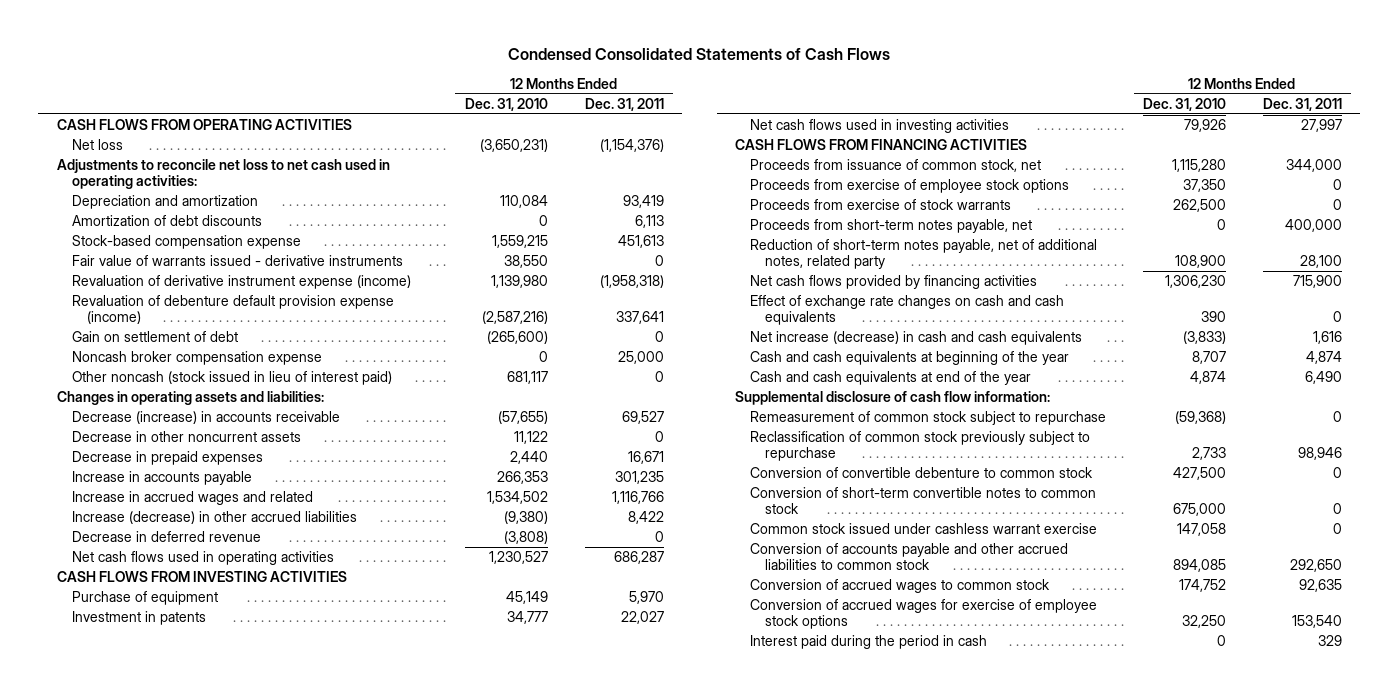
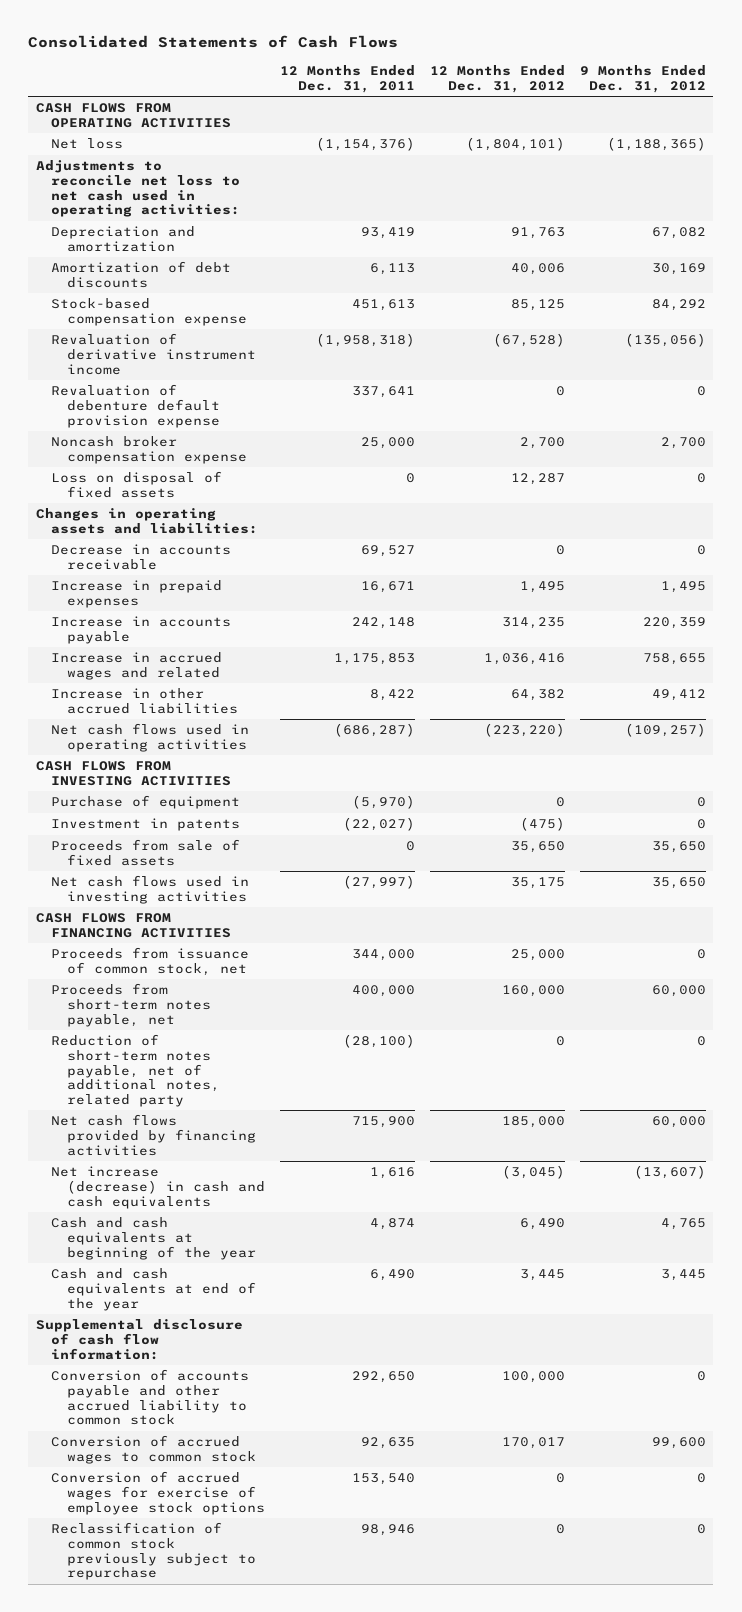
- Condensed Consolidated Statements of Cash Flows
+ Consolidated Statements of Cash Flows
- | 12 Months Ended Dec. 31, 2010 | 12 Months Ended Dec. 31, 2011
+ | 12 Months Ended Dec. 31, 2011 | 12 Months Ended Dec. 31, 2012 | 9 Months Ended Dec. 31, 2012
- Fair value of warrants issued - derivative instruments | 38,550 | 0
- Revaluation of derivative instrument expense (income) | 1,139,980 | (1,958,318)
- Revaluation of debenture default provision expense (income) | (2,587,216) | 337,641
- Gain on settlement of debt | (265,600) | 0
+ Revaluation of derivative instrument income | (1,958,318) | (67,528) | (135,056)
+ Revaluation of debenture default provision expense | 337,641 | 0 | 0
- Other noncash (stock issued in lieu of interest paid) | 681,117 | 0
+ Loss on disposal of fixed assets | 0 | 12,287 | 0
- Decrease (increase) in accounts receivable | (57,655) | 69,527
- Decrease in other noncurrent assets | 11,122 | 0
- Decrease in prepaid expenses | 2,440 | 16,671
- Increase in accounts payable | 266,353 | 301,235
- Increase in accrued wages and related | 1,534,502 | 1,116,766
- Increase (decrease) in other accrued liabilities | (9,380) | 8,422
- Decrease in deferred revenue | (3,808) | 0
- Net cash flows used in operating activities | 1,230,527 | 686,287
+ Decrease in accounts receivable | 69,527 | 0 | 0
+ Increase in prepaid expenses | 16,671 | 1,495 | 1,495
+ Increase in accounts payable | 242,148 | 314,235 | 220,359
+ Increase in accrued wages and related | 1,175,853 | 1,036,416 | 758,655
+ Increase in other accrued liabilities | 8,422 | 64,382 | 49,412
+ Net cash flows used in operating activities | (686,287) | (223,220) | (109,257)
- Purchase of equipment | 45,149 | 5,970
- Investment in patents | 34,777 | 22,027
- Net cash flows used in investing activities | 79,926 | 27,997
+ Purchase of equipment | (5,970) | 0 | 0
+ Investment in patents | (22,027) | (475) | 0
+ Proceeds from sale of fixed assets | 0 | 35,650 | 35,650
+ Net cash flows used in investing activities | (27,997) | 35,175 | 35,650
- Proceeds from exercise of employee stock options | 37,350 | 0
- Proceeds from exercise of stock warrants | 262,500 | 0
- Reduction of short-term notes payable, net of additional notes, related party | 108,900 | 28,100
+ Reduction of short-term notes payable, net of additional notes, related party | (28,100) | 0 | 0
- Effect of exchange rate changes on cash and cash equivalents | 390 | 0
- Remeasurement of common stock subject to repurchase | (59,368) | 0
- Conversion of convertible debenture to common stock | 427,500 | 0
- Conversion of short-term convertible notes to common stock | 675,000 | 0
- Common stock issued under cashless warrant exercise | 147,058 | 0
- Conversion of accounts payable and other accrued liabilities to common stock | 894,085 | 292,650
+ Conversion of accounts payable and other accrued liability to common stock | 292,650 | 100,000 | 0
- Interest paid during the period in cash | 0 | 329
moved down: Reclassification of common stock previously subject to repurchase | 98,946 | 0 | 0

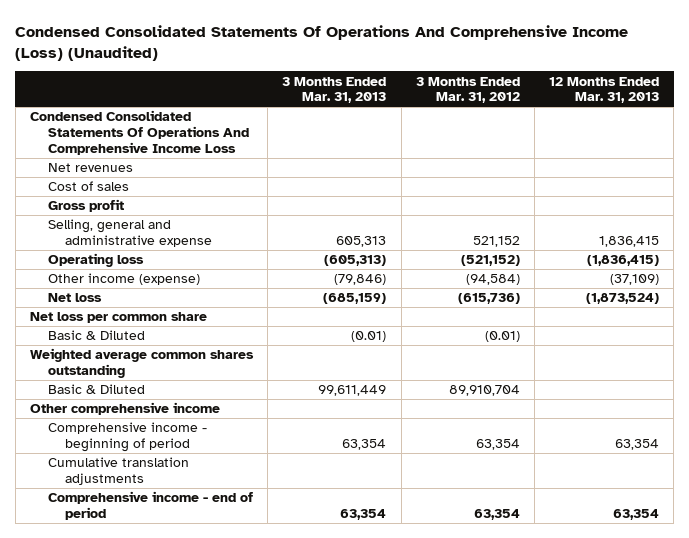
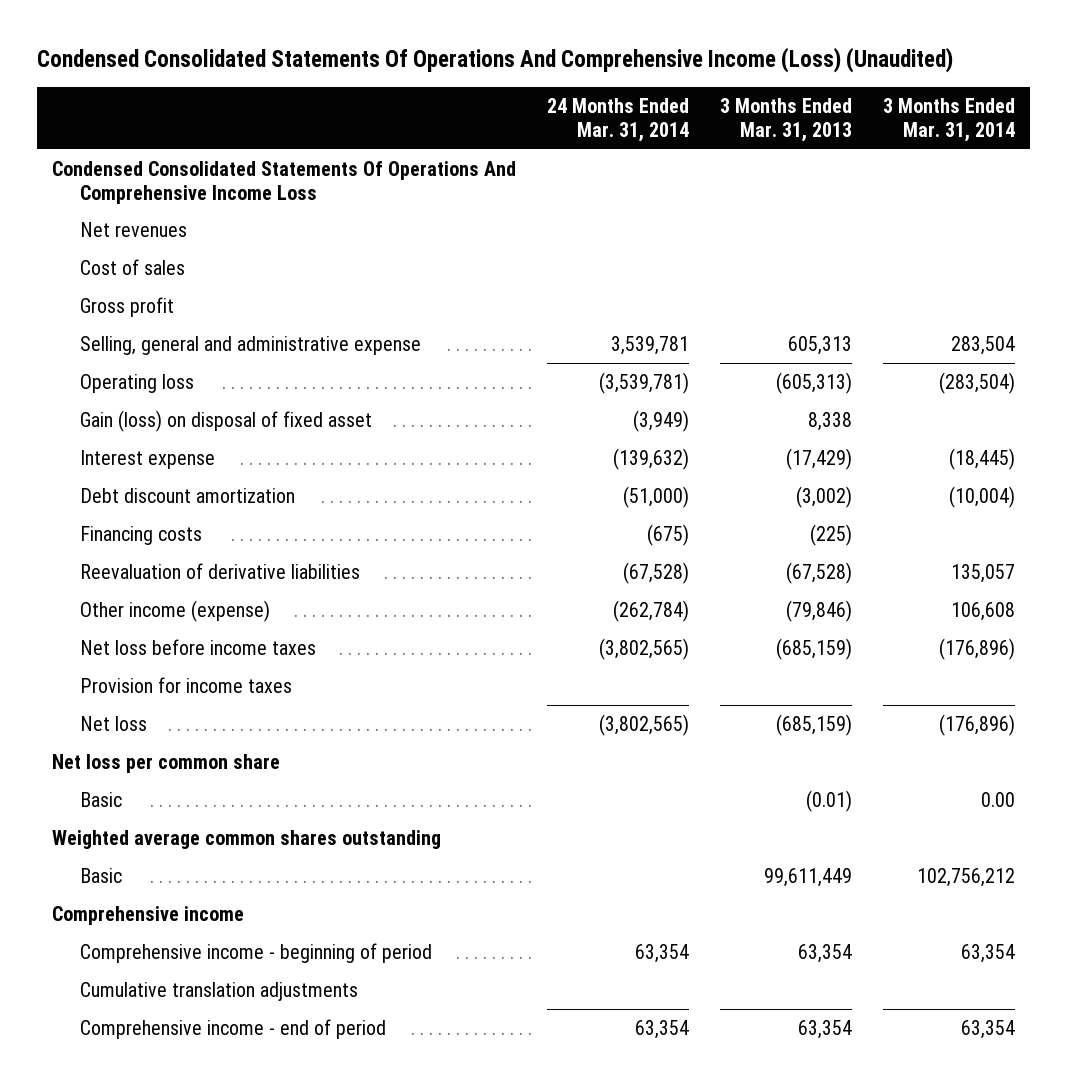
- | 3 Months Ended Mar. 31, 2013 | 3 Months Ended Mar. 31, 2012 | 12 Months Ended Mar. 31, 2013
+ | 24 Months Ended Mar. 31, 2014 | 3 Months Ended Mar. 31, 2013 | 3 Months Ended Mar. 31, 2014
+ Gain (loss) on disposal of fixed asset | (3,949) | 8,338 |
+ Interest expense | (139,632) | (17,429) | (18,445)
+ Debt discount amortization | (51,000) | (3,002) | (10,004)
+ Financing costs | (675) | (225) |
+ Reevaluation of derivative liabilities | (67,528) | (67,528) | 135,057
+ Net loss before income taxes | (3,802,565) | (685,159) | (176,896)
+ Provision for income taxes
- Basic & Diluted | (0.01) | (0.01) |
+ Basic | | (0.01) | 0.00
- Basic & Diluted | 99,611,449 | 89,910,704 |
- Other comprehensive income
+ Basic | | 99,611,449 | 102,756,212
+ Comprehensive income

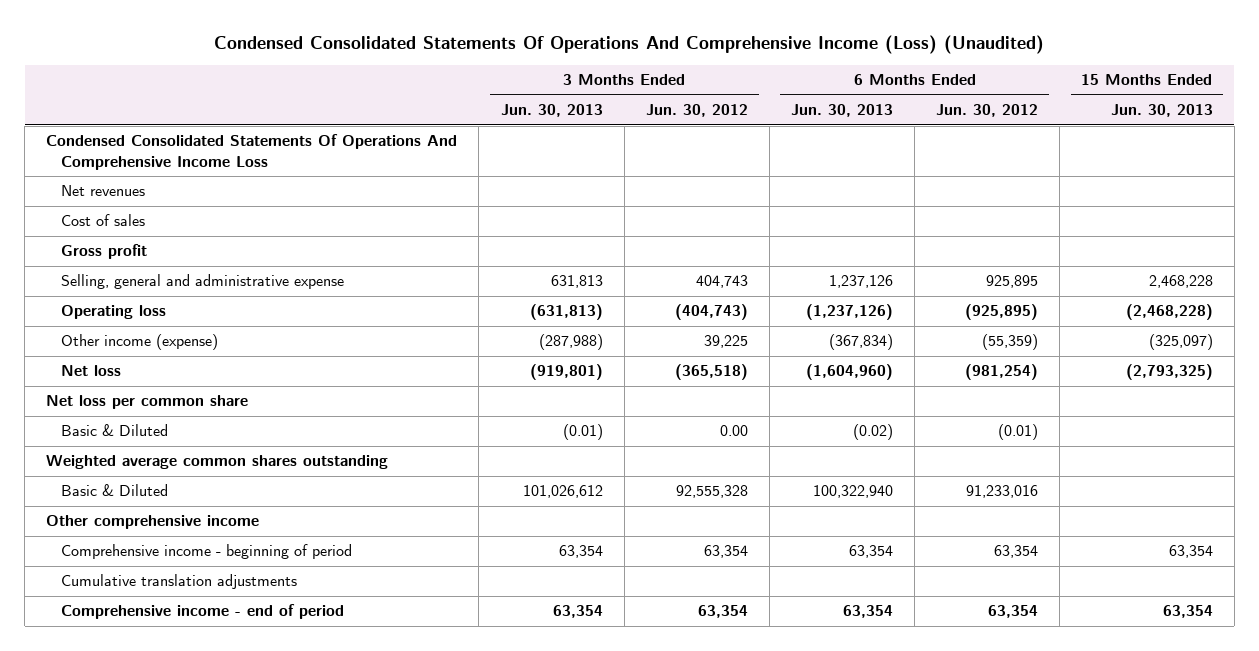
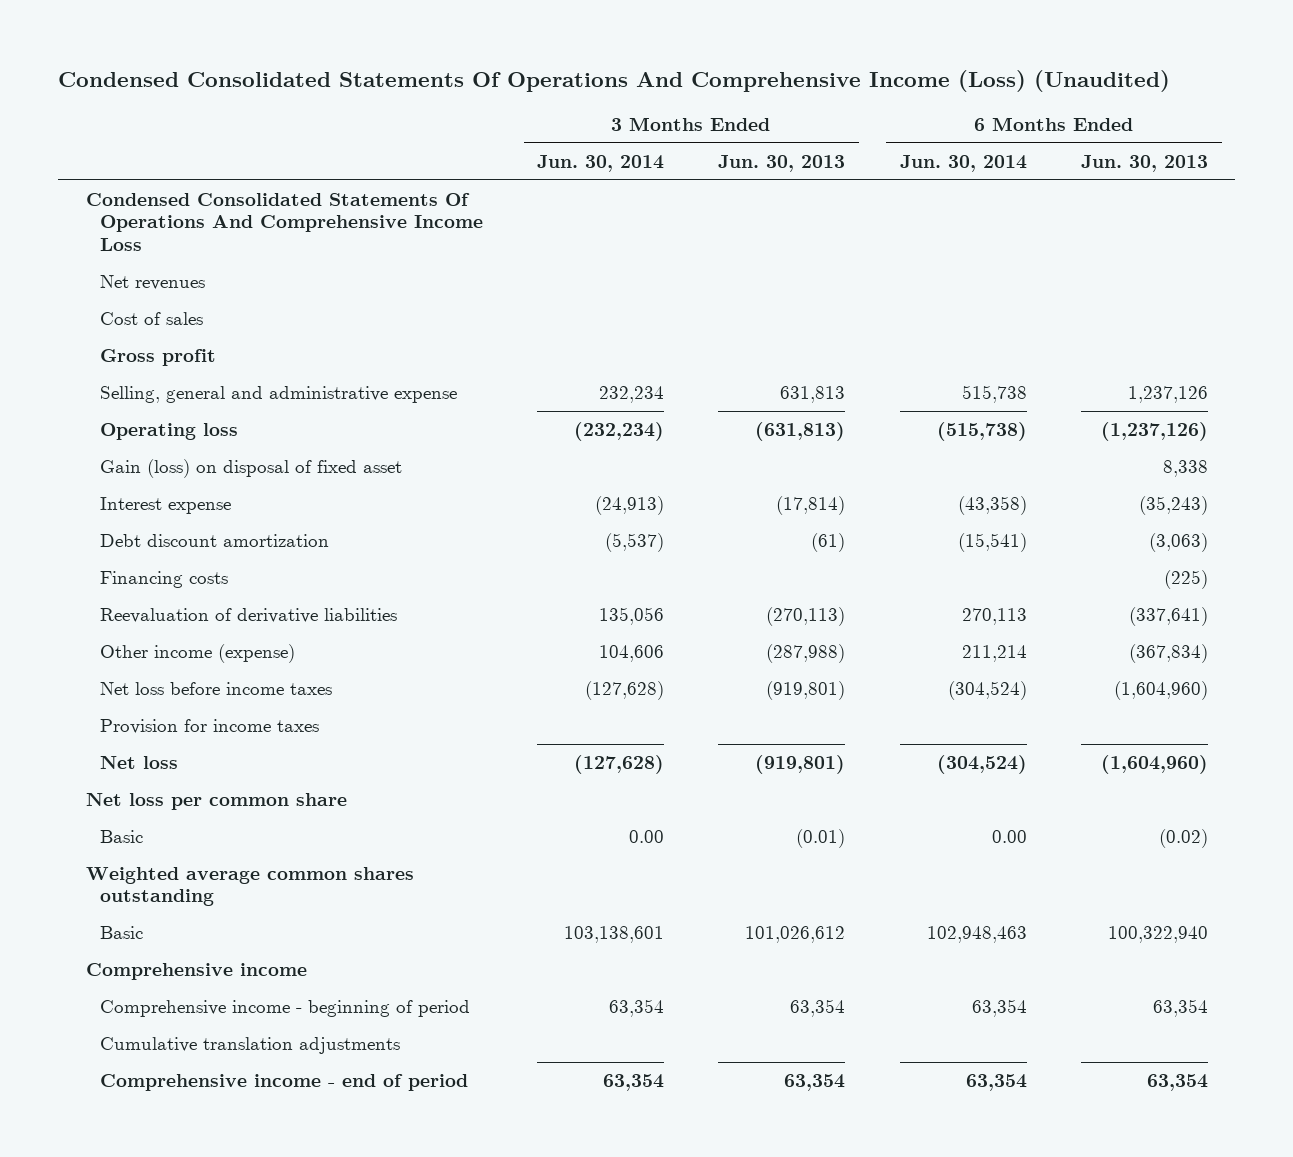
- | 3 Months Ended Jun. 30, 2013 | 3 Months Ended Jun. 30, 2012 | 6 Months Ended Jun. 30, 2013 | 6 Months Ended Jun. 30, 2012 | 15 Months Ended Jun. 30, 2013
+ | 3 Months Ended Jun. 30, 2014 | 3 Months Ended Jun. 30, 2013 | 6 Months Ended Jun. 30, 2014 | 6 Months Ended Jun. 30, 2013
+ Gain (loss) on disposal of fixed asset | | | | 8,338
+ Interest expense | (24,913) | (17,814) | (43,358) | (35,243)
+ Debt discount amortization | (5,537) | (61) | (15,541) | (3,063)
+ Financing costs | | | | (225)
+ Reevaluation of derivative liabilities | 135,056 | (270,113) | 270,113 | (337,641)
+ Net loss before income taxes | (127,628) | (919,801) | (304,524) | (1,604,960)
+ Provision for income taxes
- Basic & Diluted | (0.01) | 0.00 | (0.02) | (0.01) |
+ Basic | 0.00 | (0.01) | 0.00 | (0.02)
- Basic & Diluted | 101,026,612 | 92,555,328 | 100,322,940 | 91,233,016 |
- Other comprehensive income
+ Basic | 103,138,601 | 101,026,612 | 102,948,463 | 100,322,940
+ Comprehensive income

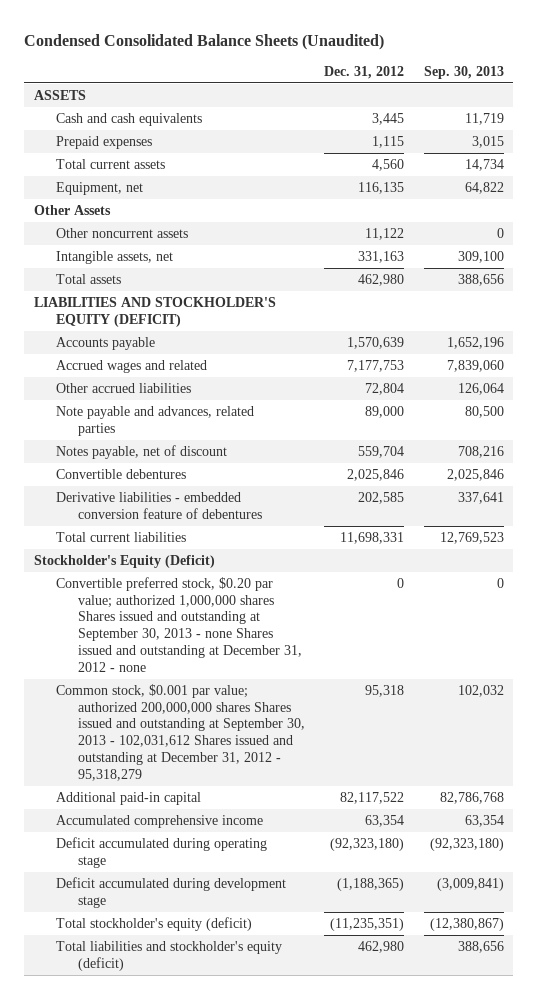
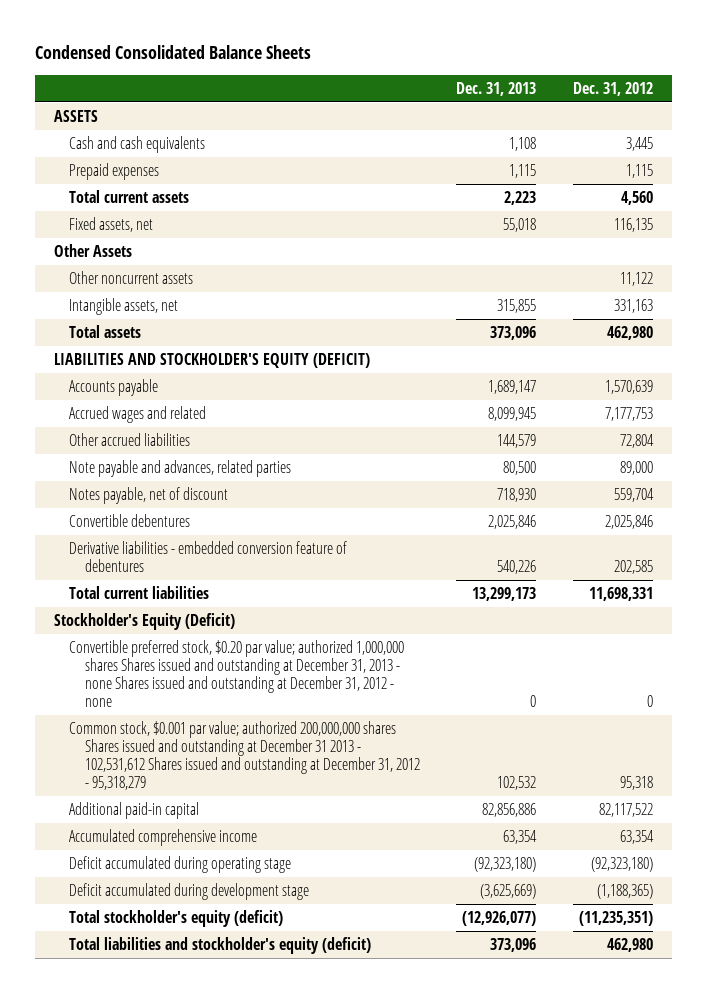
- Condensed Consolidated Balance Sheets (Unaudited)
+ Condensed Consolidated Balance Sheets
- | Dec. 31, 2012 | Sep. 30, 2013
+ | Dec. 31, 2013 | Dec. 31, 2012
- Equipment, net | 116,135 | 64,822
+ Fixed assets, net | 55,018 | 116,135
- Convertible preferred stock, $0.20 par value; authorized 1,000,000 shares Shares issued and outstanding at September 30, 2013 - none Shares issued and outstanding at December 31, 2012 - none | 0 | 0
- Common stock, $0.001 par value; authorized 200,000,000 shares Shares issued and outstanding at September 30, 2013 - 102,031,612 Shares issued and outstanding at December 31, 2012 - 95,318,279 | 95,318 | 102,032
+ Convertible preferred stock, $0.20 par value; authorized 1,000,000 shares Shares issued and outstanding at December 31, 2013 - none Shares issued and outstanding at December 31, 2012 - none | 0 | 0
+ Common stock, $0.001 par value; authorized 200,000,000 shares Shares issued and outstanding at December 31 2013 - 102,531,612 Shares issued and outstanding at December 31, 2012 - 95,318,279 | 102,532 | 95,318

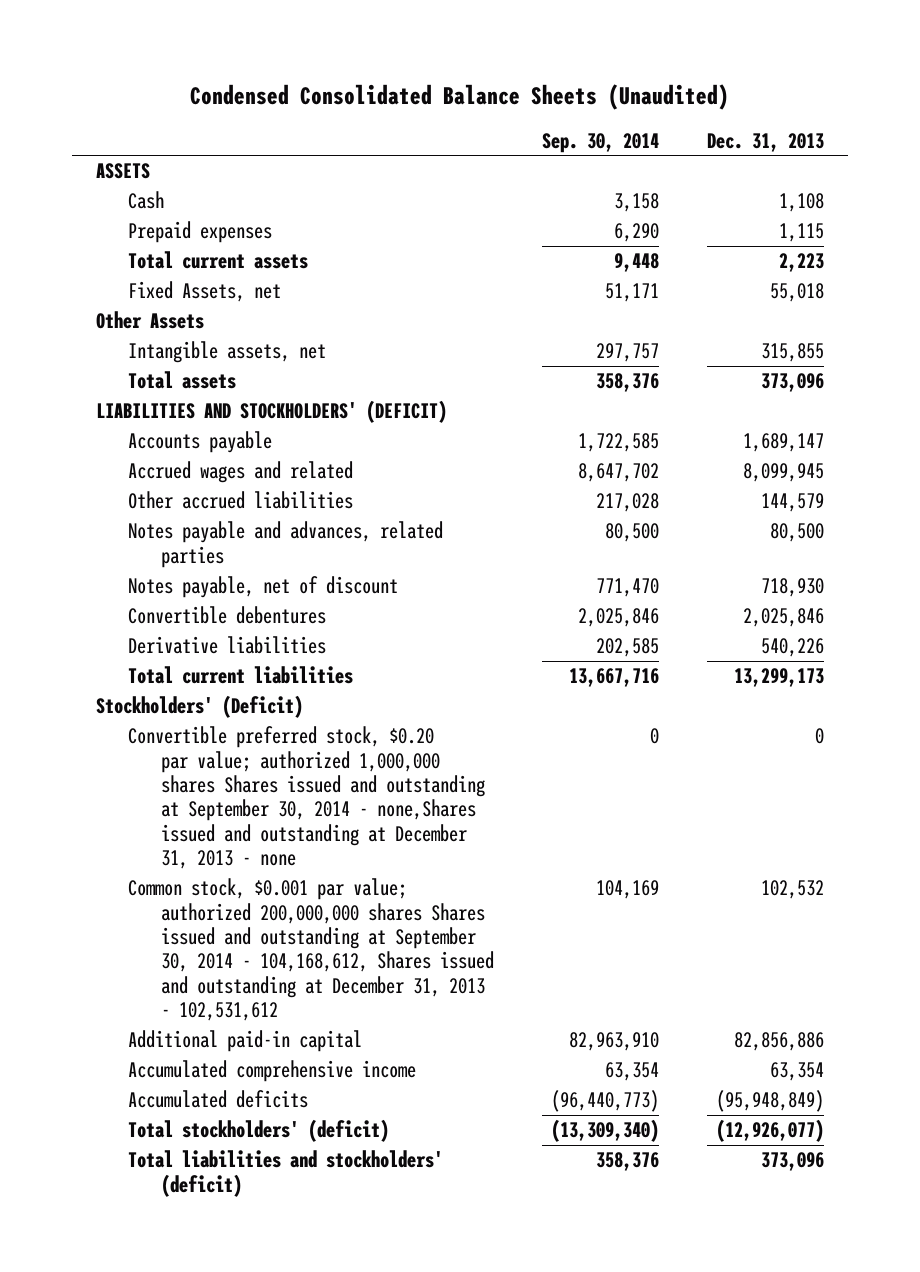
- Condensed Consolidated Balance Sheets
+ Condensed Consolidated Balance Sheets (Unaudited)
- | Dec. 31, 2013 | Dec. 31, 2012
+ | Sep. 30, 2014 | Dec. 31, 2013
- Cash and cash equivalents | 1,108 | 3,445
+ Cash | 3,158 | 1,108
- Fixed assets, net | 55,018 | 116,135
+ Fixed Assets, net | 51,171 | 55,018
- Other noncurrent assets | | 11,122
- LIABILITIES AND STOCKHOLDER'S EQUITY (DEFICIT)
+ LIABILITIES AND STOCKHOLDERS' (DEFICIT)
- Note payable and advances, related parties | 80,500 | 89,000
+ Notes payable and advances, related parties | 80,500 | 80,500
- Derivative liabilities - embedded conversion feature of debentures | 540,226 | 202,585
+ Derivative liabilities | 202,585 | 540,226
- Stockholder's Equity (Deficit)
- Convertible preferred stock, $0.20 par value; authorized 1,000,000 shares Shares issued and outstanding at December 31, 2013 - none Shares issued and outstanding at December 31, 2012 - none | 0 | 0
- Common stock, $0.001 par value; authorized 200,000,000 shares Shares issued and outstanding at December 31 2013 - 102,531,612 Shares issued and outstanding at December 31, 2012 - 95,318,279 | 102,532 | 95,318
+ Stockholders' (Deficit)
+ Convertible preferred stock, $0.20 par value; authorized 1,000,000 shares Shares issued and outstanding at September 30, 2014 - none,Shares issued and outstanding at December 31, 2013 - none | 0 | 0
+ Common stock, $0.001 par value; authorized 200,000,000 shares Shares issued and outstanding at September 30, 2014 - 104,168,612, Shares issued and outstanding at December 31, 2013 - 102,531,612 | 104,169 | 102,532
- Deficit accumulated during operating stage | (92,323,180) | (92,323,180)
- Deficit accumulated during development stage | (3,625,669) | (1,188,365)
- Total stockholder's equity (deficit) | (12,926,077) | (11,235,351)
- Total liabilities and stockholder's equity (deficit) | 373,096 | 462,980
+ Accumulated deficits | (96,440,773) | (95,948,849)
+ Total stockholders' (deficit) | (13,309,340) | (12,926,077)
+ Total liabilities and stockholders' (deficit) | 358,376 | 373,096

